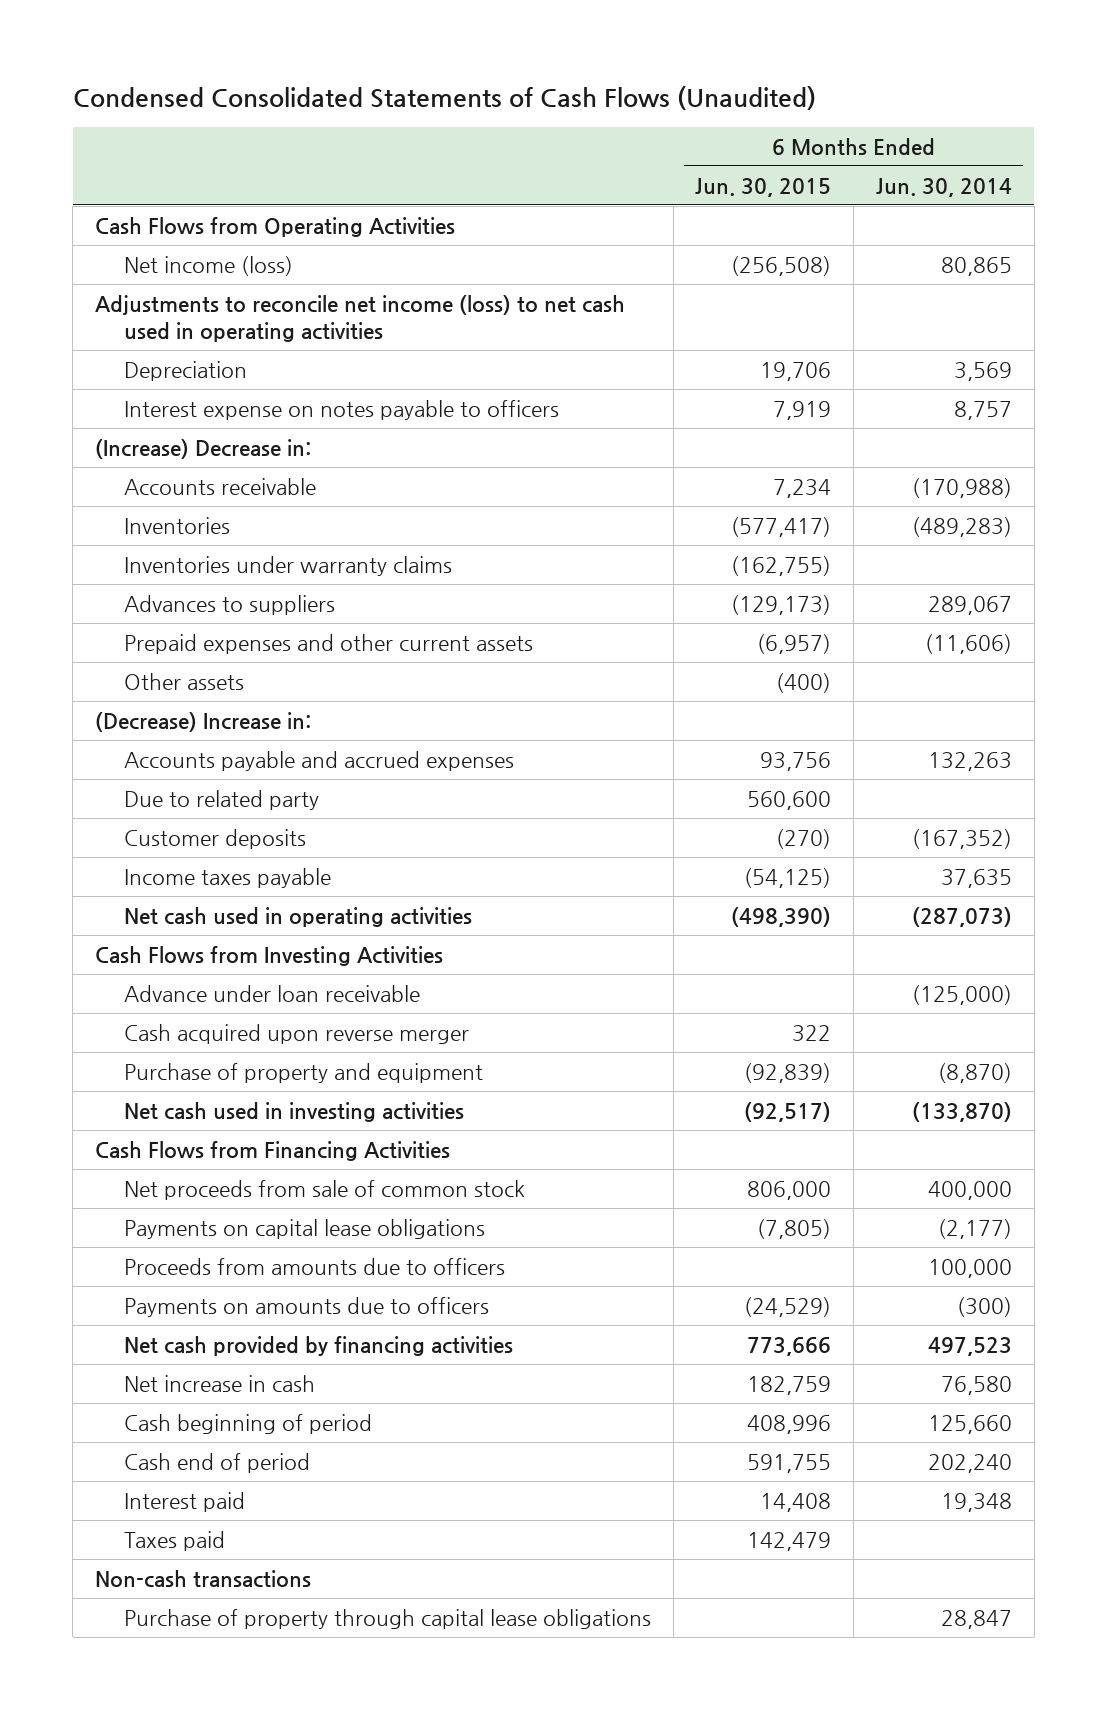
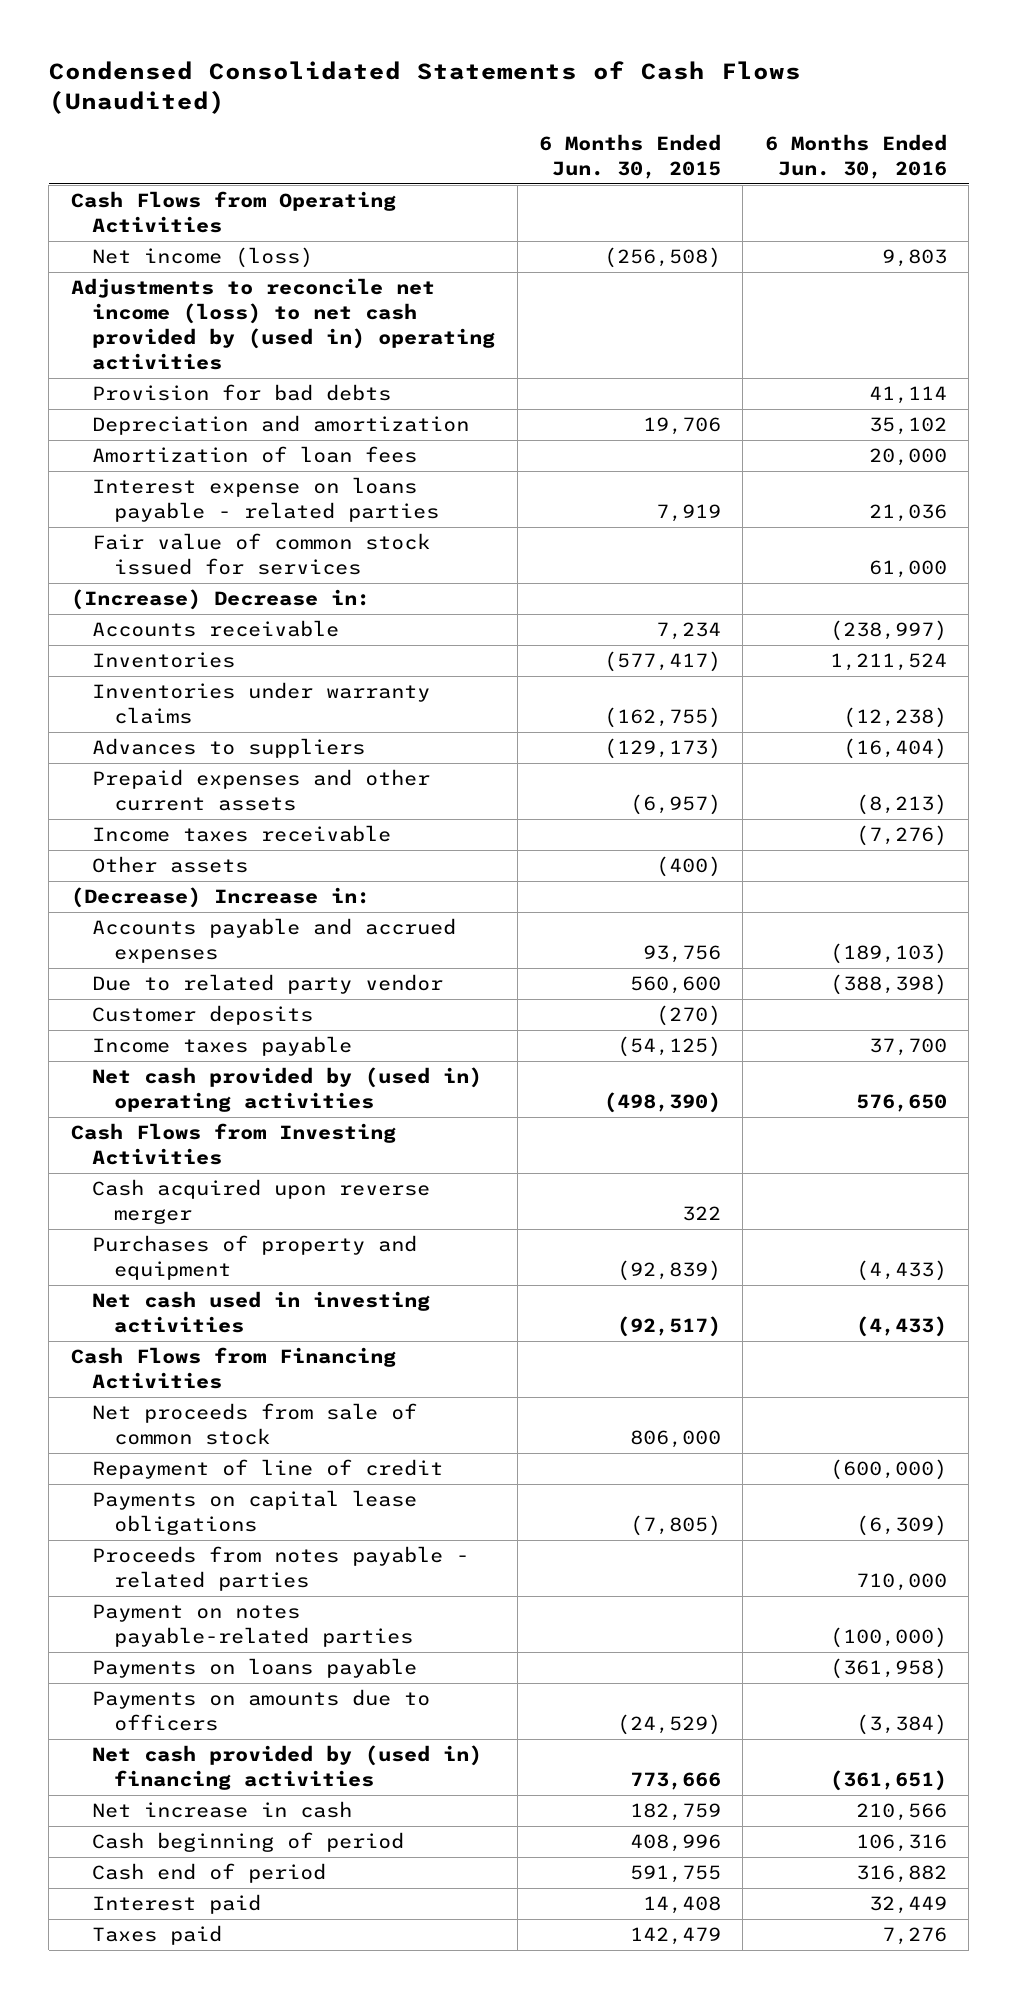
- | 6 Months Ended Jun. 30, 2015 | 6 Months Ended Jun. 30, 2014
+ | 6 Months Ended Jun. 30, 2015 | 6 Months Ended Jun. 30, 2016
- Adjustments to reconcile net income (loss) to net cash used in operating activities
- Depreciation | 19,706 | 3,569
- Interest expense on notes payable to officers | 7,919 | 8,757
+ Adjustments to reconcile net income (loss) to net cash provided by (used in) operating activities
+ Provision for bad debts | | 41,114
+ Depreciation and amortization | 19,706 | 35,102
+ Amortization of loan fees | | 20,000
+ Interest expense on loans payable - related parties | 7,919 | 21,036
+ Fair value of common stock issued for services | | 61,000
+ Income taxes receivable | | (7,276)
- Due to related party | 560,600 |
+ Due to related party vendor | 560,600 | (388,398)
- Net cash used in operating activities | (498,390) | (287,073)
+ Net cash provided by (used in) operating activities | (498,390) | 576,650
- Advance under loan receivable | | (125,000)
- Purchase of property and equipment | (92,839) | (8,870)
+ Purchases of property and equipment | (92,839) | (4,433)
+ Repayment of line of credit | | (600,000)
- Proceeds from amounts due to officers | | 100,000
+ Proceeds from notes payable - related parties | | 710,000
+ Payment on notes payable-related parties | | (100,000)
+ Payments on loans payable | | (361,958)
- Net cash provided by financing activities | 773,666 | 497,523
+ Net cash provided by (used in) financing activities | 773,666 | (361,651)
- Non-cash transactions
- Purchase of property through capital lease obligations | | 28,847

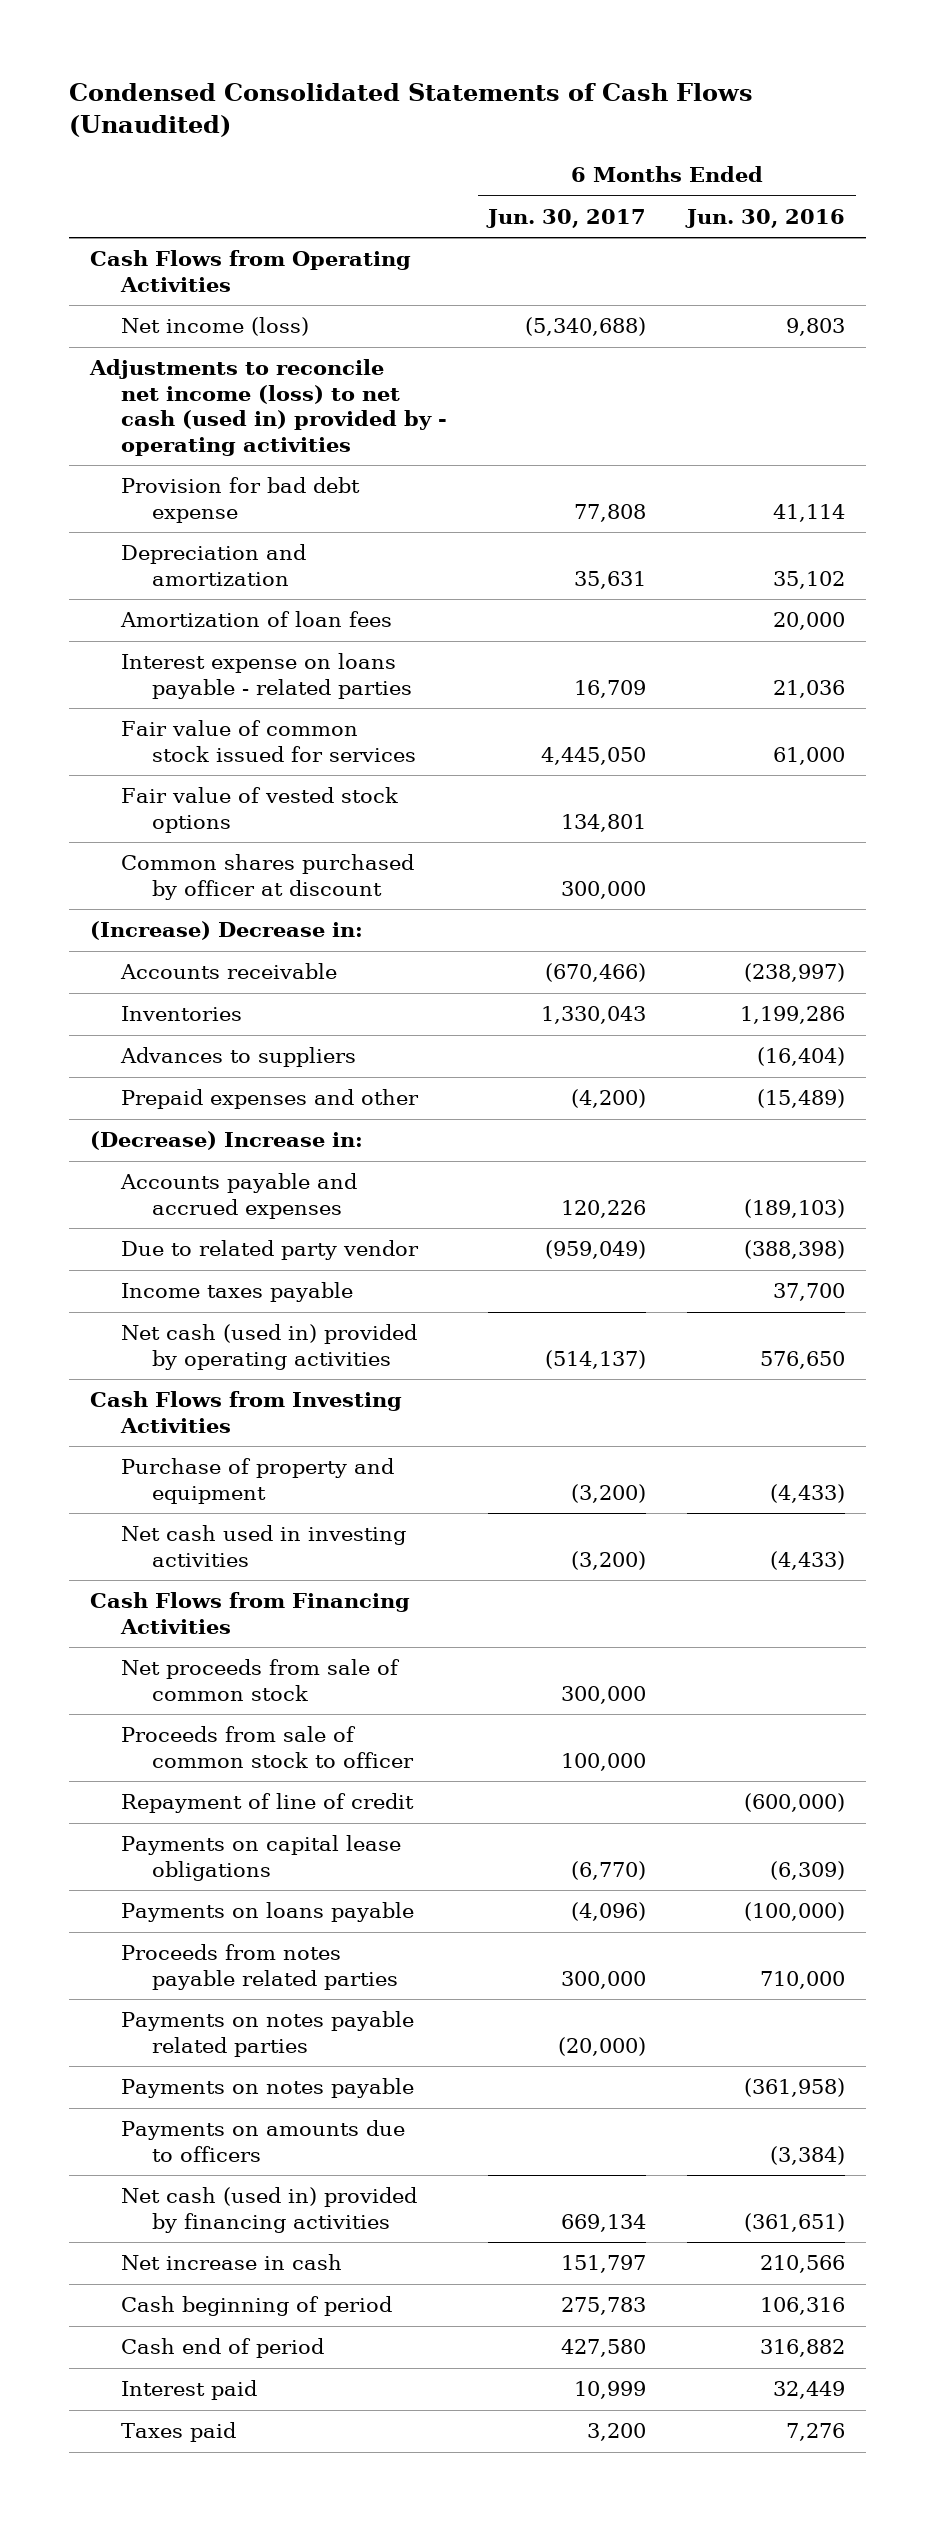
- | 6 Months Ended Jun. 30, 2015 | 6 Months Ended Jun. 30, 2016
+ | 6 Months Ended Jun. 30, 2017 | 6 Months Ended Jun. 30, 2016
- Adjustments to reconcile net income (loss) to net cash provided by (used in) operating activities
- Provision for bad debts | | 41,114
+ Adjustments to reconcile net income (loss) to net cash (used in) provided by - operating activities
+ Provision for bad debt expense | 77,808 | 41,114
+ Fair value of vested stock options | 134,801 |
+ Common shares purchased by officer at discount | 300,000 |
- Inventories | (577,417) | 1,211,524
- Inventories under warranty claims | (162,755) | (12,238)
+ Inventories | 1,330,043 | 1,199,286
- Prepaid expenses and other current assets | (6,957) | (8,213)
- Income taxes receivable | | (7,276)
- Other assets | (400) |
+ Prepaid expenses and other | (4,200) | (15,489)
- Customer deposits | (270) |
- Net cash provided by (used in) operating activities | (498,390) | 576,650
+ Net cash (used in) provided by operating activities | (514,137) | 576,650
- Cash acquired upon reverse merger | 322 |
- Purchases of property and equipment | (92,839) | (4,433)
+ Purchase of property and equipment | (3,200) | (4,433)
+ Proceeds from sale of common stock to officer | 100,000 |
- Proceeds from notes payable - related parties | | 710,000
- Payment on notes payable-related parties | | (100,000)
- Payments on loans payable | | (361,958)
+ Payments on loans payable | (4,096) | (100,000)
+ Proceeds from notes payable related parties | 300,000 | 710,000
+ Payments on notes payable related parties | (20,000) |
+ Payments on notes payable | | (361,958)
- Net cash provided by (used in) financing activities | 773,666 | (361,651)
+ Net cash (used in) provided by financing activities | 669,134 | (361,651)

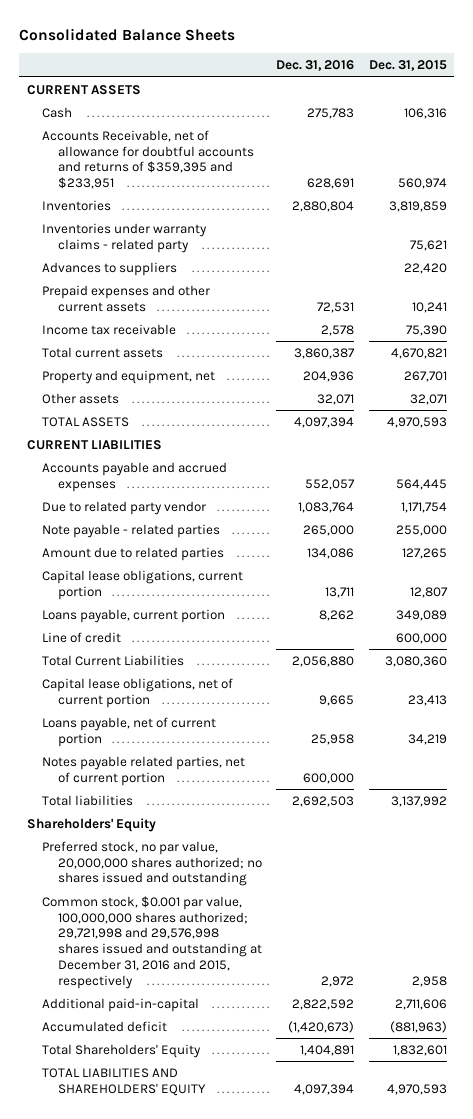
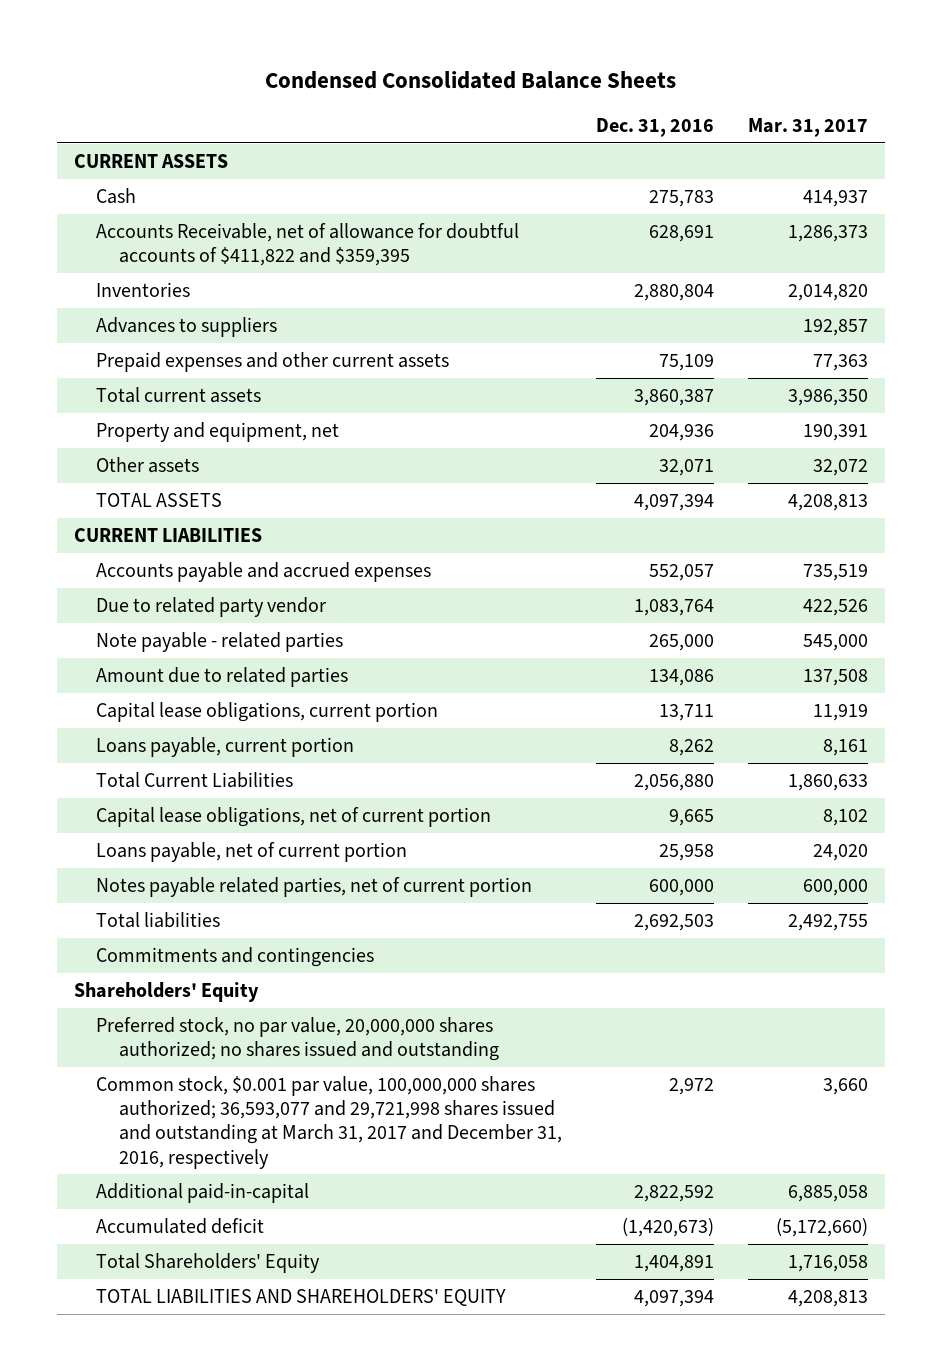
- Consolidated Balance Sheets
+ Condensed Consolidated Balance Sheets
- | Dec. 31, 2016 | Dec. 31, 2015
+ | Dec. 31, 2016 | Mar. 31, 2017
- Accounts Receivable, net of allowance for doubtful accounts and returns of $359,395 and $233,951 | 628,691 | 560,974
+ Accounts Receivable, net of allowance for doubtful accounts of $411,822 and $359,395 | 628,691 | 1,286,373
- Inventories under warranty claims - related party | | 75,621
- Prepaid expenses and other current assets | 72,531 | 10,241
- Income tax receivable | 2,578 | 75,390
+ Prepaid expenses and other current assets | 75,109 | 77,363
- Line of credit | | 600,000
+ Commitments and contingencies
- Common stock, $0.001 par value, 100,000,000 shares authorized; 29,721,998 and 29,576,998 shares issued and outstanding at December 31, 2016 and 2015, respectively | 2,972 | 2,958
+ Common stock, $0.001 par value, 100,000,000 shares authorized; 36,593,077 and 29,721,998 shares issued and outstanding at March 31, 2017 and December 31, 2016, respectively | 2,972 | 3,660

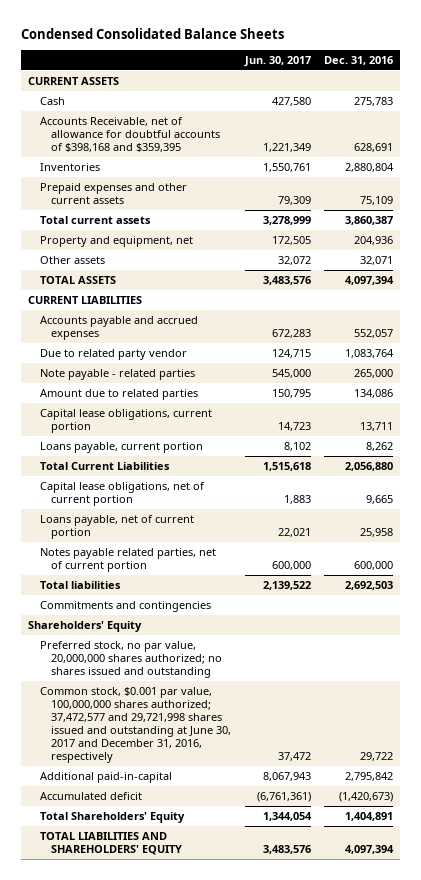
- | Dec. 31, 2016 | Mar. 31, 2017
+ | Jun. 30, 2017 | Dec. 31, 2016
- Accounts Receivable, net of allowance for doubtful accounts of $411,822 and $359,395 | 628,691 | 1,286,373
+ Accounts Receivable, net of allowance for doubtful accounts of $398,168 and $359,395 | 1,221,349 | 628,691
- Advances to suppliers | | 192,857
- Common stock, $0.001 par value, 100,000,000 shares authorized; 36,593,077 and 29,721,998 shares issued and outstanding at March 31, 2017 and December 31, 2016, respectively | 2,972 | 3,660
- Additional paid-in-capital | 2,822,592 | 6,885,058
+ Common stock, $0.001 par value, 100,000,000 shares authorized; 37,472,577 and 29,721,998 shares issued and outstanding at June 30, 2017 and December 31, 2016, respectively | 37,472 | 29,722
+ Additional paid-in-capital | 8,067,943 | 2,795,842

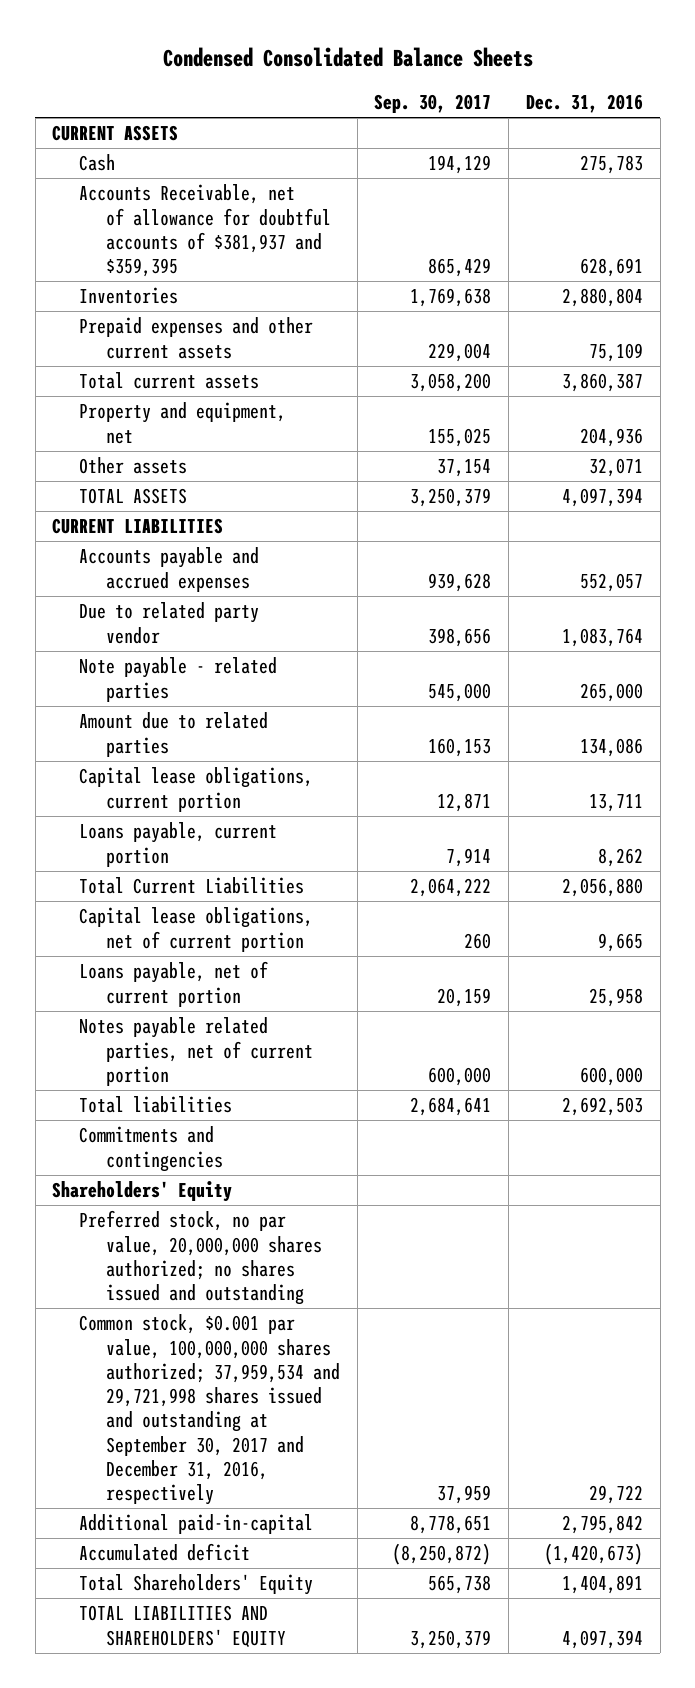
- | Jun. 30, 2017 | Dec. 31, 2016
+ | Sep. 30, 2017 | Dec. 31, 2016
- Accounts Receivable, net of allowance for doubtful accounts of $398,168 and $359,395 | 1,221,349 | 628,691
+ Accounts Receivable, net of allowance for doubtful accounts of $381,937 and $359,395 | 865,429 | 628,691
- Common stock, $0.001 par value, 100,000,000 shares authorized; 37,472,577 and 29,721,998 shares issued and outstanding at June 30, 2017 and December 31, 2016, respectively | 37,472 | 29,722
+ Common stock, $0.001 par value, 100,000,000 shares authorized; 37,959,534 and 29,721,998 shares issued and outstanding at September 30, 2017 and December 31, 2016, respectively | 37,959 | 29,722

